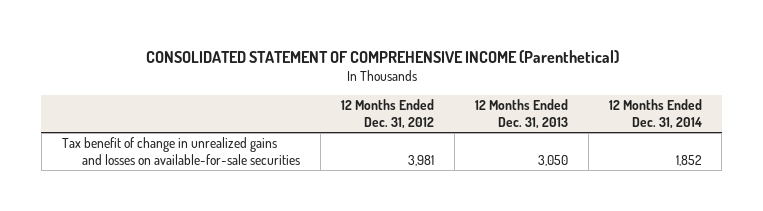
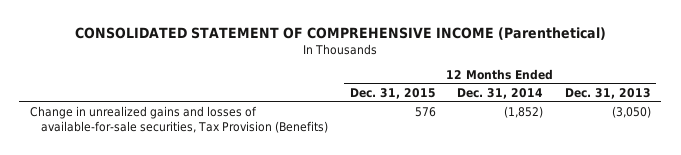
- | 12 Months Ended Dec. 31, 2012 | 12 Months Ended Dec. 31, 2013 | 12 Months Ended Dec. 31, 2014
+ | 12 Months Ended Dec. 31, 2015 | 12 Months Ended Dec. 31, 2014 | 12 Months Ended Dec. 31, 2013
- Tax benefit of change in unrealized gains and losses on available-for-sale securities | 3,981 | 3,050 | 1,852
+ Change in unrealized gains and losses of available-for-sale securities, Tax Provision (Benefits) | 576 | (1,852) | (3,050)

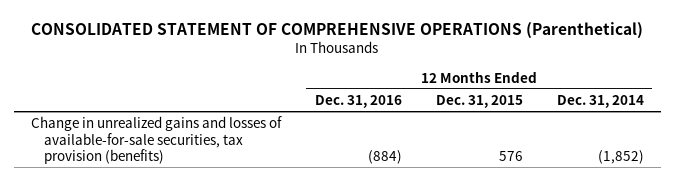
- CONSOLIDATED STATEMENT OF COMPREHENSIVE INCOME (Parenthetical)
+ CONSOLIDATED STATEMENT OF COMPREHENSIVE OPERATIONS (Parenthetical)
- | 12 Months Ended Dec. 31, 2015 | 12 Months Ended Dec. 31, 2014 | 12 Months Ended Dec. 31, 2013
+ | 12 Months Ended Dec. 31, 2016 | 12 Months Ended Dec. 31, 2015 | 12 Months Ended Dec. 31, 2014
- Change in unrealized gains and losses of available-for-sale securities, Tax Provision (Benefits) | 576 | (1,852) | (3,050)
+ Change in unrealized gains and losses of available-for-sale securities, tax provision (benefits) | (884) | 576 | (1,852)

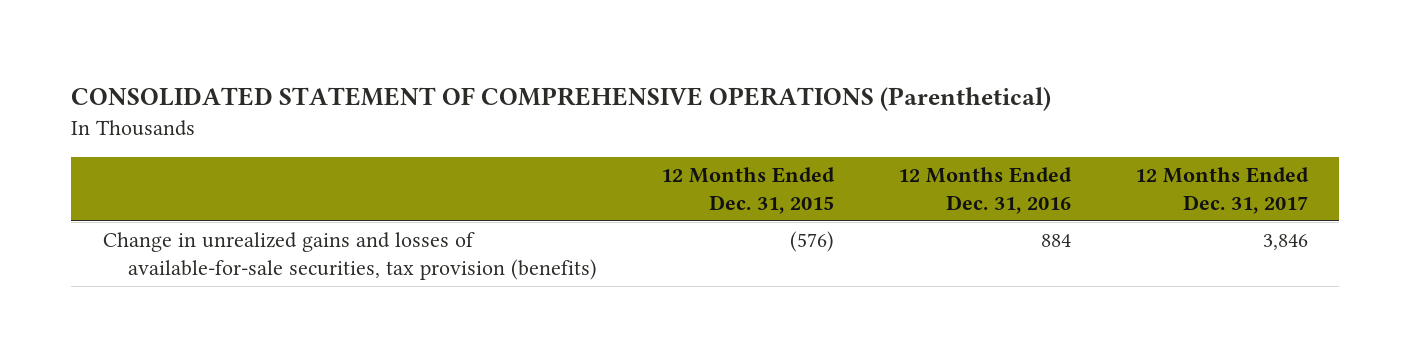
- | 12 Months Ended Dec. 31, 2016 | 12 Months Ended Dec. 31, 2015 | 12 Months Ended Dec. 31, 2014
+ | 12 Months Ended Dec. 31, 2015 | 12 Months Ended Dec. 31, 2016 | 12 Months Ended Dec. 31, 2017
- Change in unrealized gains and losses of available-for-sale securities, tax provision (benefits) | (884) | 576 | (1,852)
+ Change in unrealized gains and losses of available-for-sale securities, tax provision (benefits) | (576) | 884 | 3,846

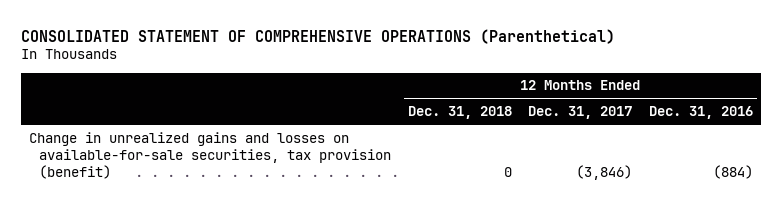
- | 12 Months Ended Dec. 31, 2015 | 12 Months Ended Dec. 31, 2016 | 12 Months Ended Dec. 31, 2017
+ | 12 Months Ended Dec. 31, 2018 | 12 Months Ended Dec. 31, 2017 | 12 Months Ended Dec. 31, 2016
- Change in unrealized gains and losses of available-for-sale securities, tax provision (benefits) | (576) | 884 | 3,846
+ Change in unrealized gains and losses on available-for-sale securities, tax provision (benefit) | 0 | (3,846) | (884)

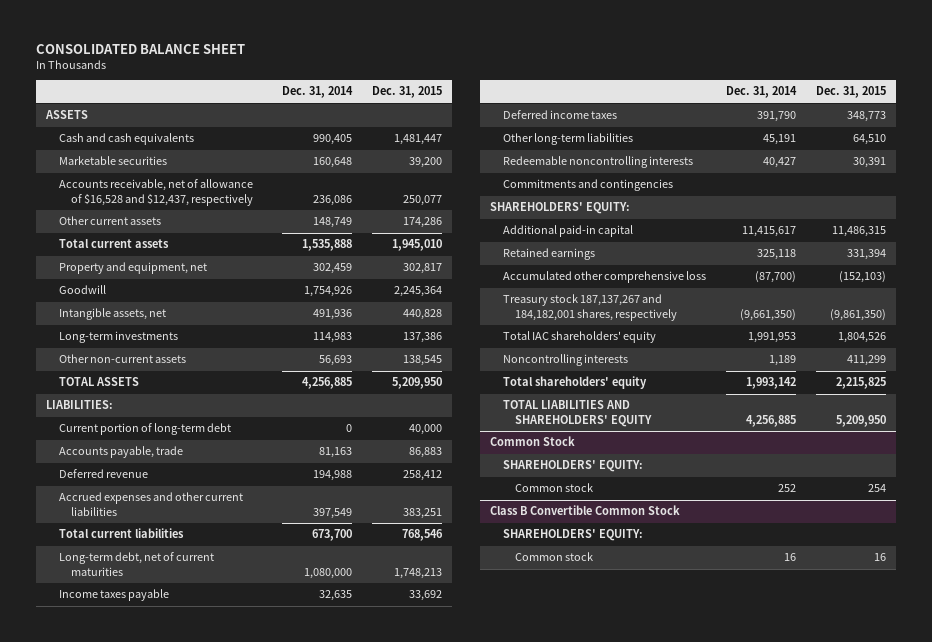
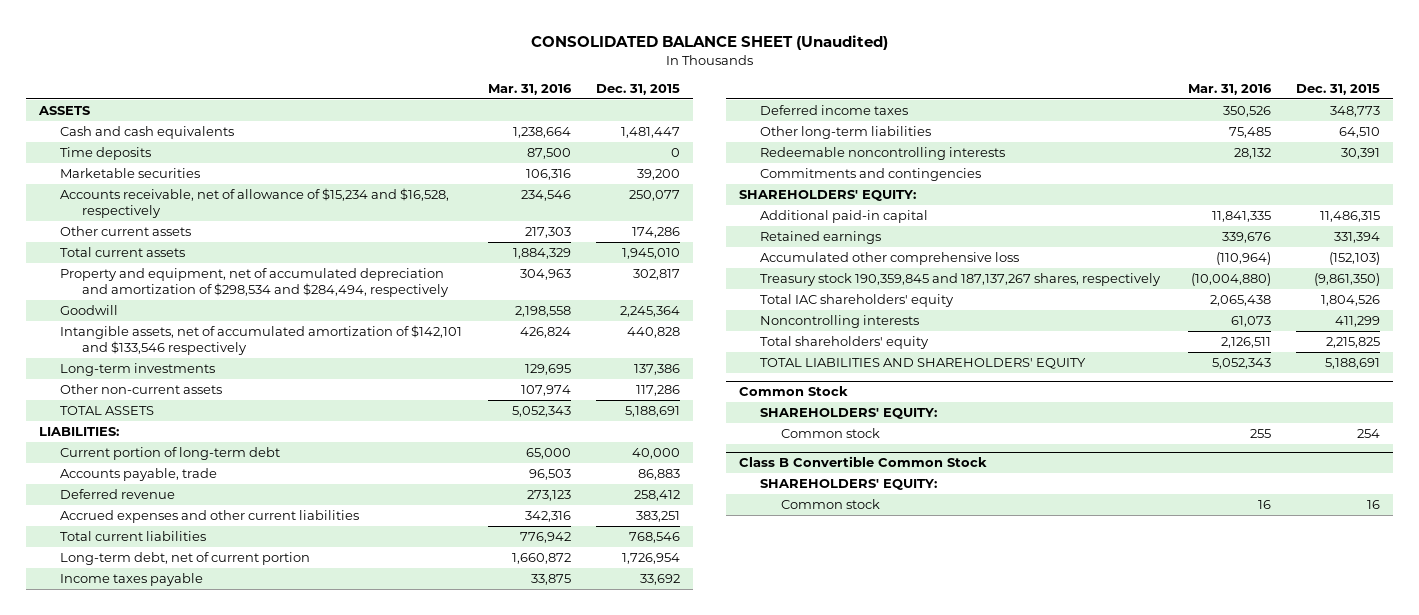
- CONSOLIDATED BALANCE SHEET
+ CONSOLIDATED BALANCE SHEET (Unaudited)
- | Dec. 31, 2014 | Dec. 31, 2015
+ | Mar. 31, 2016 | Dec. 31, 2015
+ Time deposits | 87,500 | 0
- Accounts receivable, net of allowance of $16,528 and $12,437, respectively | 236,086 | 250,077
+ Accounts receivable, net of allowance of $15,234 and $16,528, respectively | 234,546 | 250,077
- Property and equipment, net | 302,459 | 302,817
+ Property and equipment, net of accumulated depreciation and amortization of $298,534 and $284,494, respectively | 304,963 | 302,817
- Intangible assets, net | 491,936 | 440,828
+ Intangible assets, net of accumulated amortization of $142,101 and $133,546 respectively | 426,824 | 440,828
- Other non-current assets | 56,693 | 138,545
- TOTAL ASSETS | 4,256,885 | 5,209,950
+ Other non-current assets | 107,974 | 117,286
+ TOTAL ASSETS | 5,052,343 | 5,188,691
- Long-term debt, net of current maturities | 1,080,000 | 1,748,213
+ Long-term debt, net of current portion | 1,660,872 | 1,726,954
- Treasury stock 187,137,267 and 184,182,001 shares, respectively | (9,661,350) | (9,861,350)
+ Treasury stock 190,359,845 and 187,137,267 shares, respectively | (10,004,880) | (9,861,350)
- TOTAL LIABILITIES AND SHAREHOLDERS' EQUITY | 4,256,885 | 5,209,950
+ TOTAL LIABILITIES AND SHAREHOLDERS' EQUITY | 5,052,343 | 5,188,691

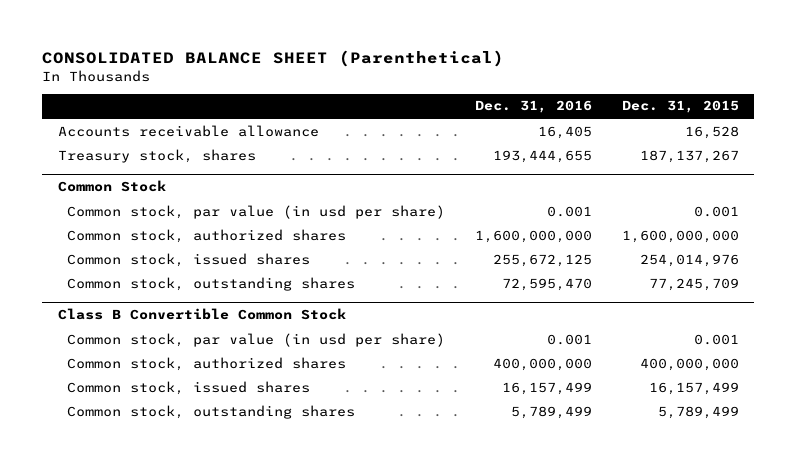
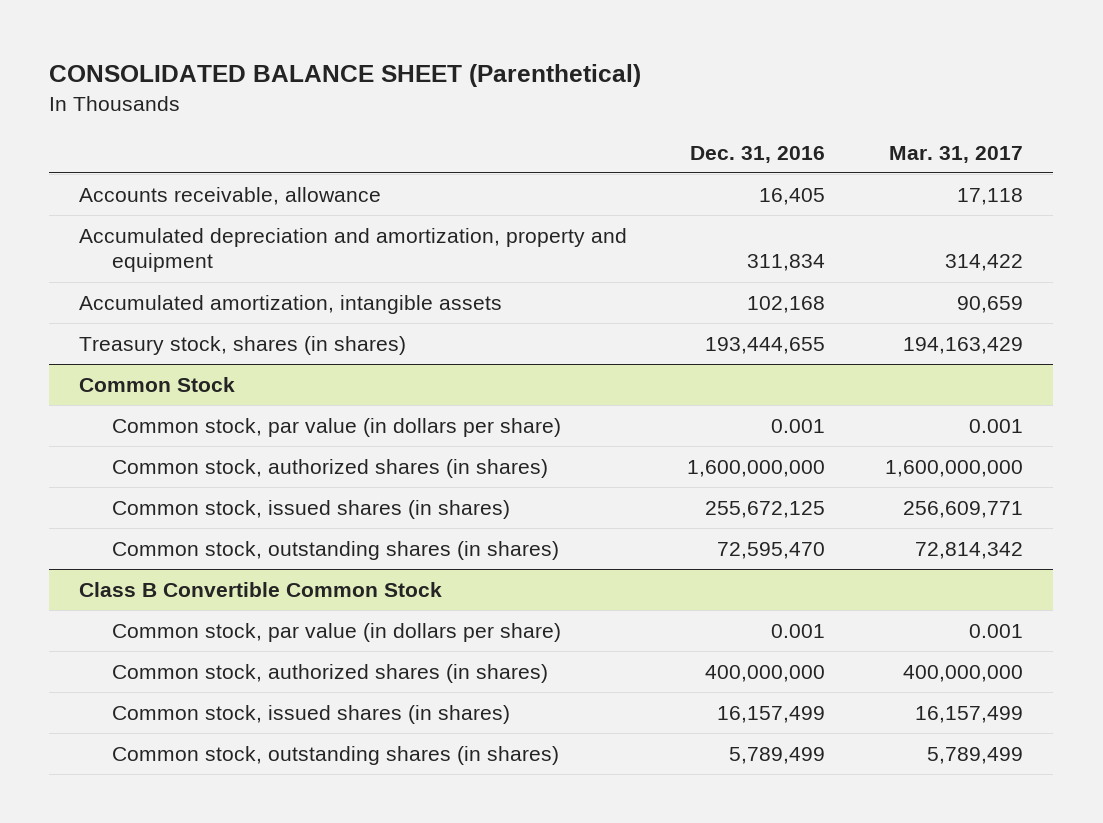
- | Dec. 31, 2016 | Dec. 31, 2015
+ | Dec. 31, 2016 | Mar. 31, 2017
- Accounts receivable allowance | 16,405 | 16,528
- Treasury stock, shares | 193,444,655 | 187,137,267
+ Accounts receivable, allowance | 16,405 | 17,118
+ Accumulated depreciation and amortization, property and equipment | 311,834 | 314,422
+ Accumulated amortization, intangible assets | 102,168 | 90,659
+ Treasury stock, shares (in shares) | 193,444,655 | 194,163,429
@ Common Stock
- Common stock, par value (in usd per share) | 0.001 | 0.001
- Common stock, authorized shares | 1,600,000,000 | 1,600,000,000
- Common stock, issued shares | 255,672,125 | 254,014,976
- Common stock, outstanding shares | 72,595,470 | 77,245,709
+ Common stock, par value (in dollars per share) | 0.001 | 0.001
+ Common stock, authorized shares (in shares) | 1,600,000,000 | 1,600,000,000
+ Common stock, issued shares (in shares) | 255,672,125 | 256,609,771
+ Common stock, outstanding shares (in shares) | 72,595,470 | 72,814,342
@ Class B Convertible Common Stock
- Common stock, par value (in usd per share) | 0.001 | 0.001
- Common stock, authorized shares | 400,000,000 | 400,000,000
- Common stock, issued shares | 16,157,499 | 16,157,499
- Common stock, outstanding shares | 5,789,499 | 5,789,499
+ Common stock, par value (in dollars per share) | 0.001 | 0.001
+ Common stock, authorized shares (in shares) | 400,000,000 | 400,000,000
+ Common stock, issued shares (in shares) | 16,157,499 | 16,157,499
+ Common stock, outstanding shares (in shares) | 5,789,499 | 5,789,499

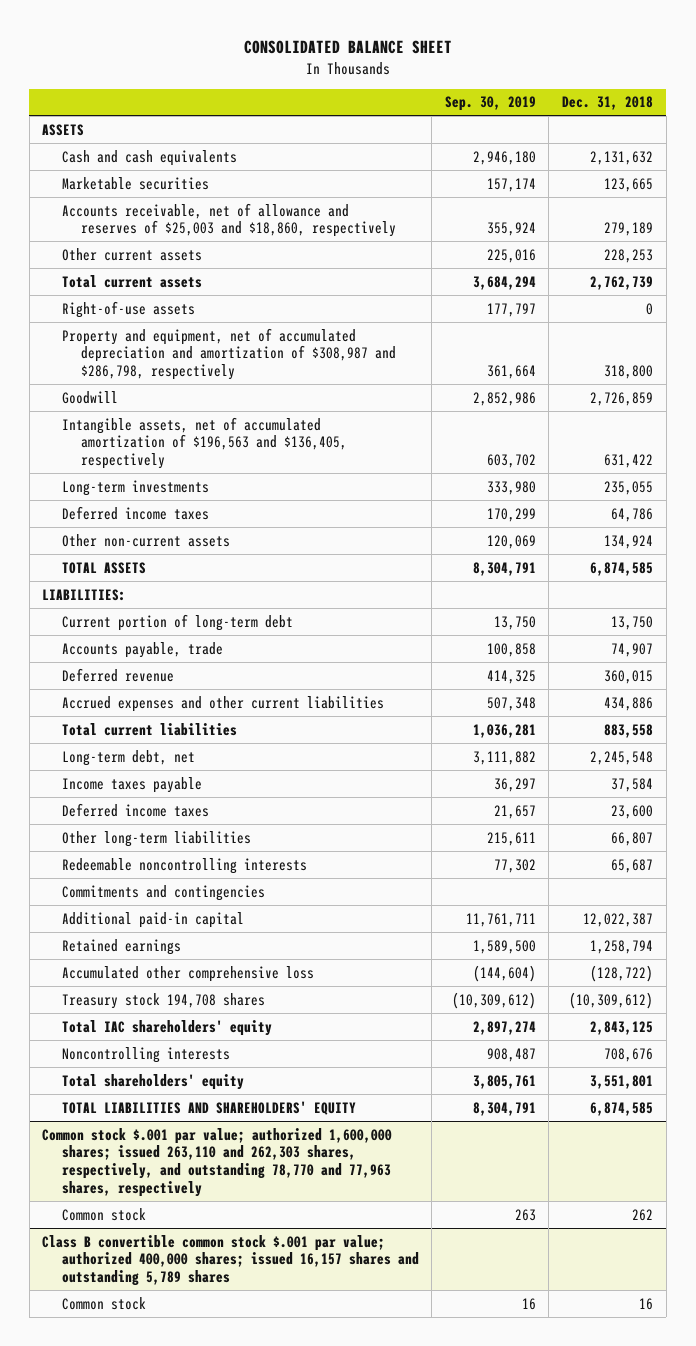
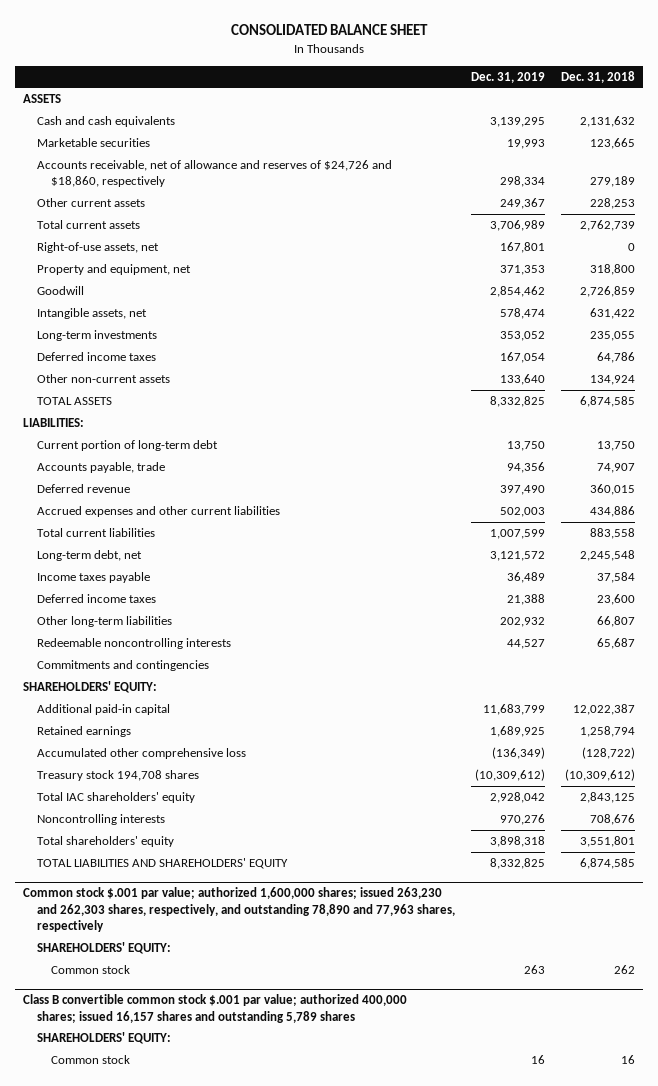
- | Sep. 30, 2019 | Dec. 31, 2018
+ | Dec. 31, 2019 | Dec. 31, 2018
- Accounts receivable, net of allowance and reserves of $25,003 and $18,860, respectively | 355,924 | 279,189
+ Accounts receivable, net of allowance and reserves of $24,726 and $18,860, respectively | 298,334 | 279,189
- Right-of-use assets | 177,797 | 0
- Property and equipment, net of accumulated depreciation and amortization of $308,987 and $286,798, respectively | 361,664 | 318,800
+ Right-of-use assets, net | 167,801 | 0
+ Property and equipment, net | 371,353 | 318,800
- Intangible assets, net of accumulated amortization of $196,563 and $136,405, respectively | 603,702 | 631,422
+ Intangible assets, net | 578,474 | 631,422
+ SHAREHOLDERS' EQUITY:
- Common stock $.001 par value; authorized 1,600,000 shares; issued 263,110 and 262,303 shares, respectively, and outstanding 78,770 and 77,963 shares, respectively
+ Common stock $.001 par value; authorized 1,600,000 shares; issued 263,230 and 262,303 shares, respectively, and outstanding 78,890 and 77,963 shares, respectively
+ SHAREHOLDERS' EQUITY:
@ Class B convertible common stock $.001 par value; authorized 400,000 shares; issued 16,157 shares and outstanding 5,789 shares
+ SHAREHOLDERS' EQUITY:

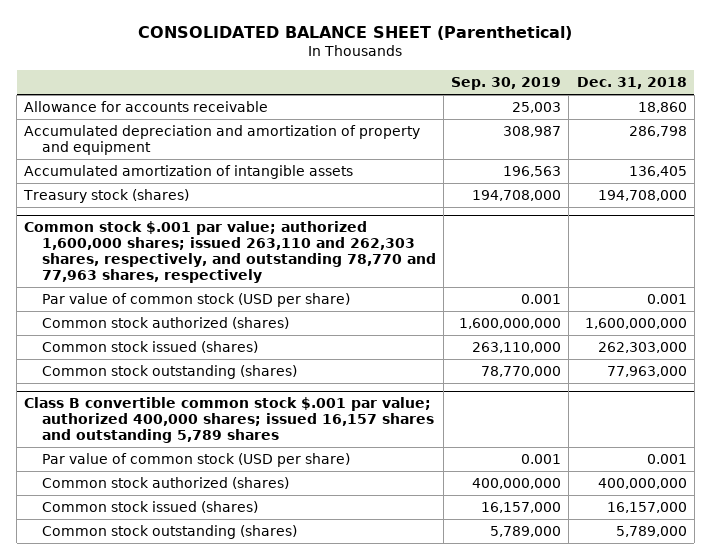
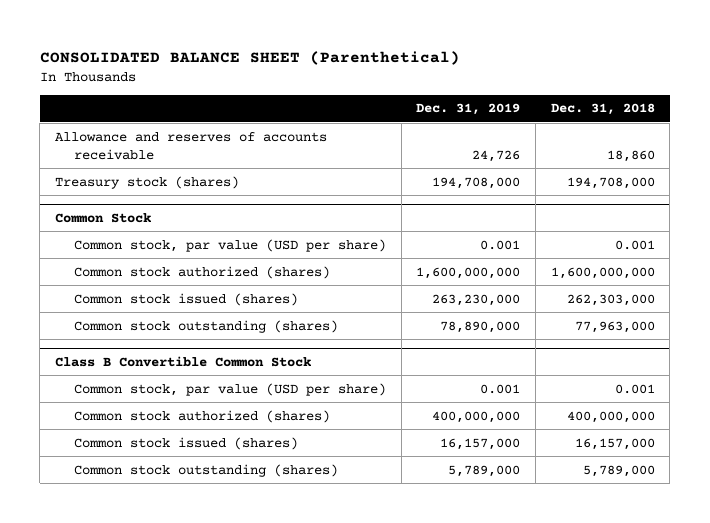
- | Sep. 30, 2019 | Dec. 31, 2018
+ | Dec. 31, 2019 | Dec. 31, 2018
- Allowance for accounts receivable | 25,003 | 18,860
- Accumulated depreciation and amortization of property and equipment | 308,987 | 286,798
- Accumulated amortization of intangible assets | 196,563 | 136,405
+ Allowance and reserves of accounts receivable | 24,726 | 18,860
- Common stock $.001 par value; authorized 1,600,000 shares; issued 263,110 and 262,303 shares, respectively, and outstanding 78,770 and 77,963 shares, respectively
- Par value of common stock (USD per share) | 0.001 | 0.001
+ Common Stock
+ Common stock, par value (USD per share) | 0.001 | 0.001
- Class B convertible common stock $.001 par value; authorized 400,000 shares; issued 16,157 shares and outstanding 5,789 shares
- Par value of common stock (USD per share) | 0.001 | 0.001
+ Class B Convertible Common Stock
+ Common stock, par value (USD per share) | 0.001 | 0.001

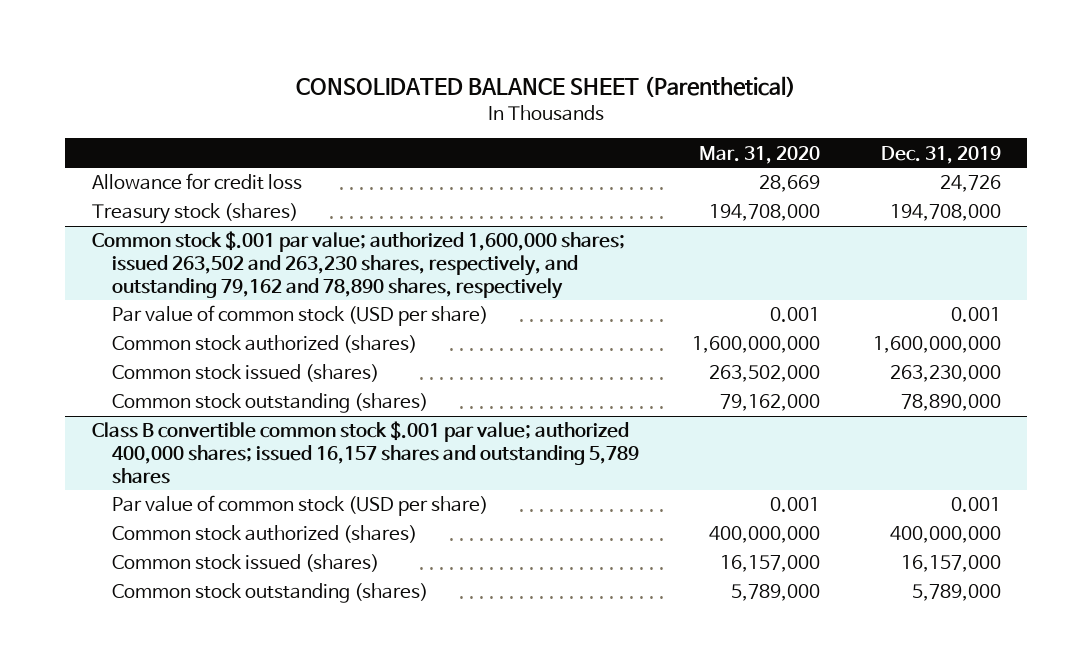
- | Dec. 31, 2019 | Dec. 31, 2018
+ | Mar. 31, 2020 | Dec. 31, 2019
- Allowance and reserves of accounts receivable | 24,726 | 18,860
+ Allowance for credit loss | 28,669 | 24,726
- Common Stock
- Common stock, par value (USD per share) | 0.001 | 0.001
+ Common stock $.001 par value; authorized 1,600,000 shares; issued 263,502 and 263,230 shares, respectively, and outstanding 79,162 and 78,890 shares, respectively
+ Par value of common stock (USD per share) | 0.001 | 0.001
- Class B Convertible Common Stock
- Common stock, par value (USD per share) | 0.001 | 0.001
+ Class B convertible common stock $.001 par value; authorized 400,000 shares; issued 16,157 shares and outstanding 5,789 shares
+ Par value of common stock (USD per share) | 0.001 | 0.001

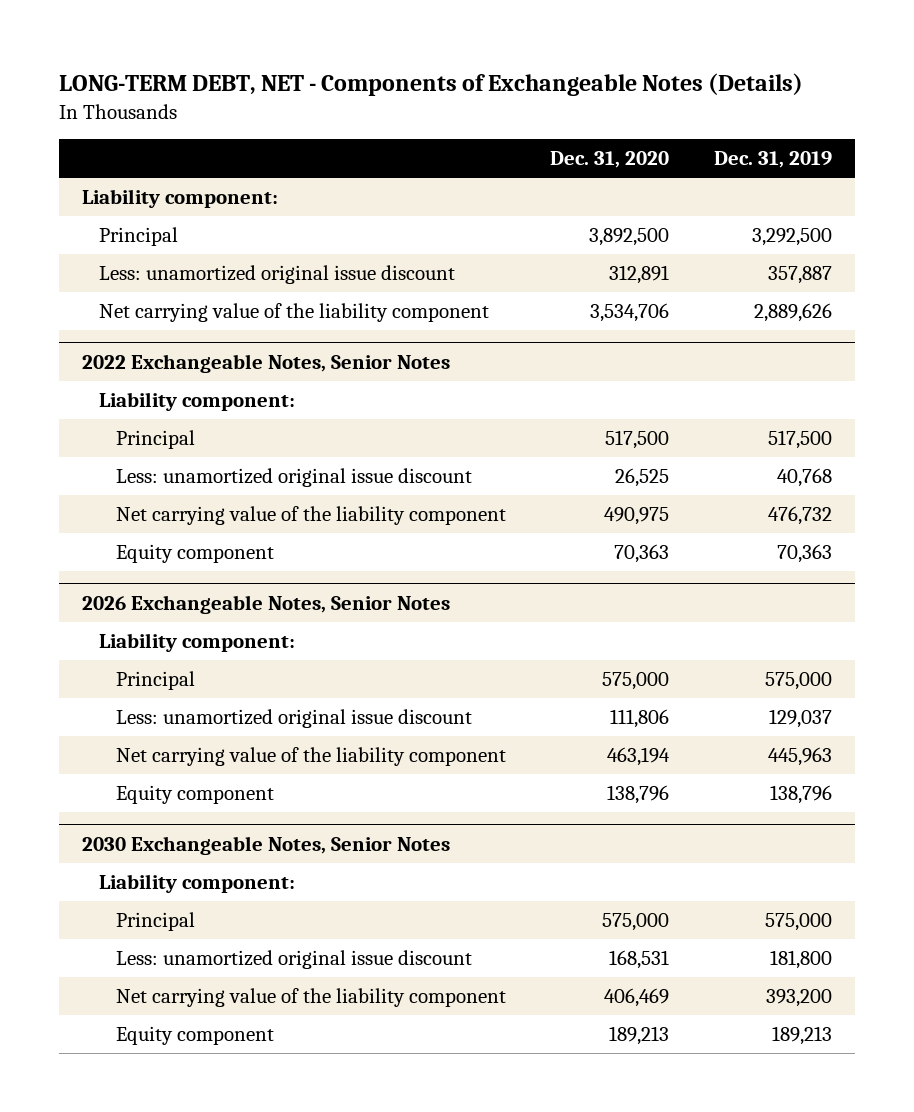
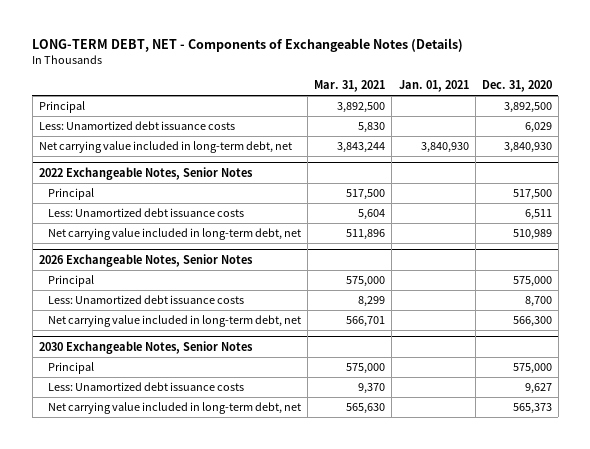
- | Dec. 31, 2020 | Dec. 31, 2019
+ | Mar. 31, 2021 | Jan. 01, 2021 | Dec. 31, 2020
- Liability component:
- Less: unamortized original issue discount | 312,891 | 357,887
- Net carrying value of the liability component | 3,534,706 | 2,889,626
+ Less: Unamortized debt issuance costs | 5,830 | | 6,029
+ Net carrying value included in long-term debt, net | 3,843,244 | 3,840,930 | 3,840,930
@ 2022 Exchangeable Notes, Senior Notes
- Liability component:
- Less: unamortized original issue discount | 26,525 | 40,768
- Net carrying value of the liability component | 490,975 | 476,732
- Equity component | 70,363 | 70,363
+ Less: Unamortized debt issuance costs | 5,604 | | 6,511
+ Net carrying value included in long-term debt, net | 511,896 | | 510,989
@ 2026 Exchangeable Notes, Senior Notes
- Liability component:
- Less: unamortized original issue discount | 111,806 | 129,037
- Net carrying value of the liability component | 463,194 | 445,963
- Equity component | 138,796 | 138,796
+ Less: Unamortized debt issuance costs | 8,299 | | 8,700
+ Net carrying value included in long-term debt, net | 566,701 | | 566,300
@ 2030 Exchangeable Notes, Senior Notes
- Liability component:
- Less: unamortized original issue discount | 168,531 | 181,800
- Net carrying value of the liability component | 406,469 | 393,200
- Equity component | 189,213 | 189,213
+ Less: Unamortized debt issuance costs | 9,370 | | 9,627
+ Net carrying value included in long-term debt, net | 565,630 | | 565,373

